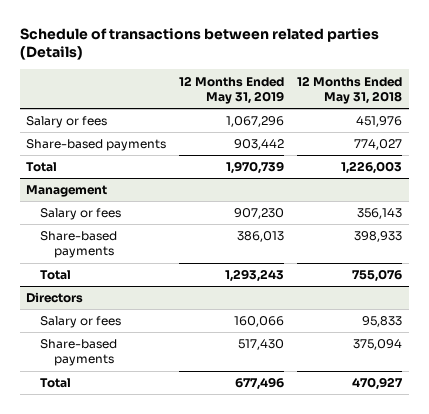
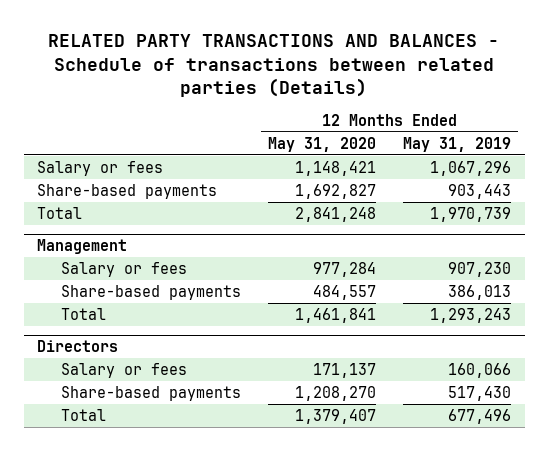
- Schedule of transactions between related parties (Details)
+ RELATED PARTY TRANSACTIONS AND BALANCES - Schedule of transactions between related parties (Details)
- | 12 Months Ended May 31, 2019 | 12 Months Ended May 31, 2018
+ | 12 Months Ended May 31, 2020 | 12 Months Ended May 31, 2019
- Share-based payments | 903,442 | 774,027
+ Share-based payments | 1,692,827 | 903,443

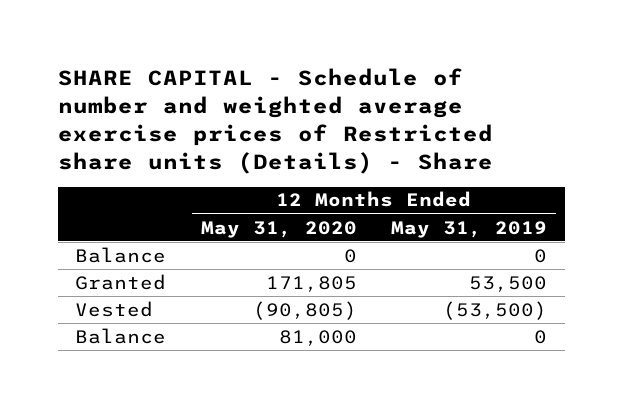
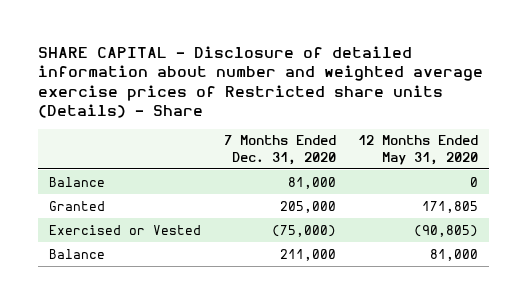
- SHARE CAPITAL - Schedule of number and weighted average exercise prices of Restricted share units (Details) - Share
+ SHARE CAPITAL - Disclosure of detailed information about number and weighted average exercise prices of Restricted share units (Details) - Share
- | 12 Months Ended May 31, 2020 | 12 Months Ended May 31, 2019
+ | 7 Months Ended Dec. 31, 2020 | 12 Months Ended May 31, 2020
- Vested | (90,805) | (53,500)
+ Exercised or Vested | (75,000) | (90,805)

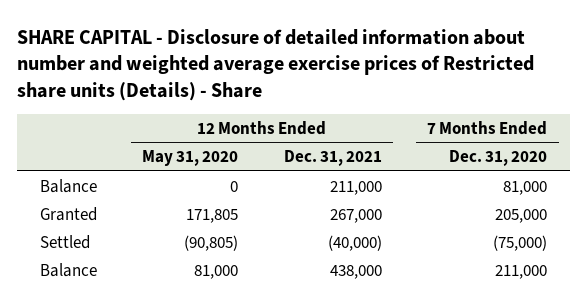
- | 7 Months Ended Dec. 31, 2020 | 12 Months Ended May 31, 2020
+ | 12 Months Ended May 31, 2020 | 12 Months Ended Dec. 31, 2021 | 7 Months Ended Dec. 31, 2020
- Exercised or Vested | (75,000) | (90,805)
+ Settled | (90,805) | (40,000) | (75,000)

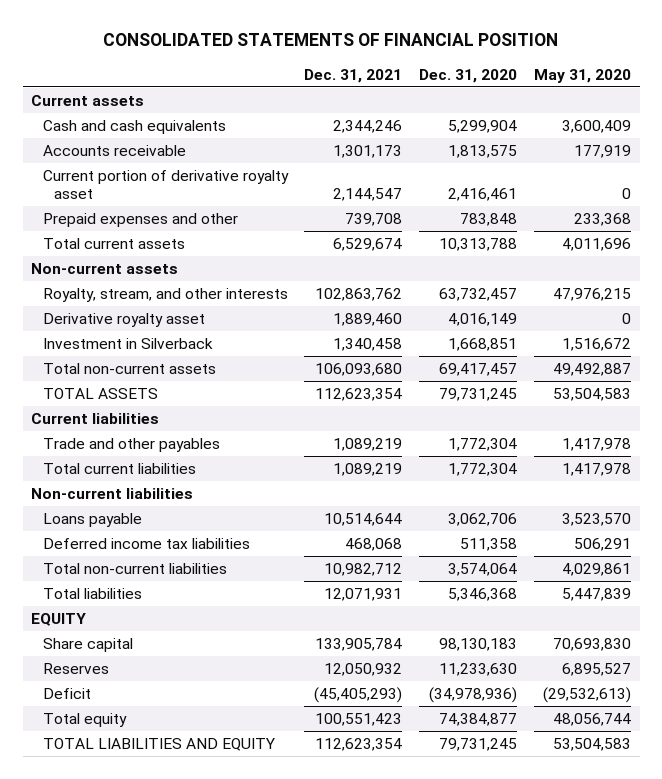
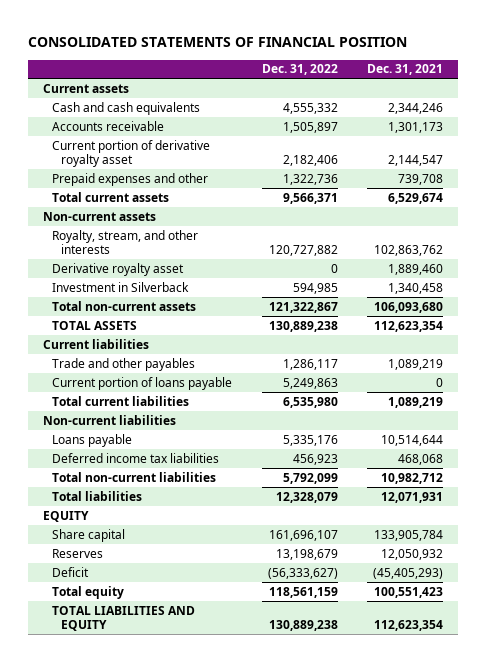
- | Dec. 31, 2021 | Dec. 31, 2020 | May 31, 2020
+ | Dec. 31, 2022 | Dec. 31, 2021
+ Current portion of loans payable | 5,249,863 | 0

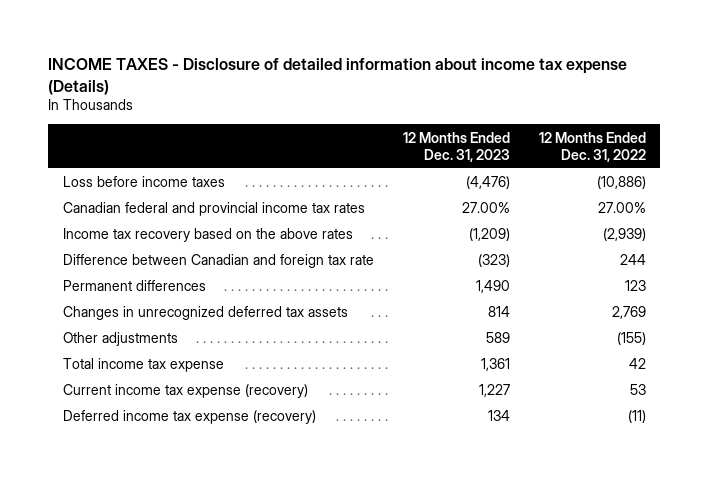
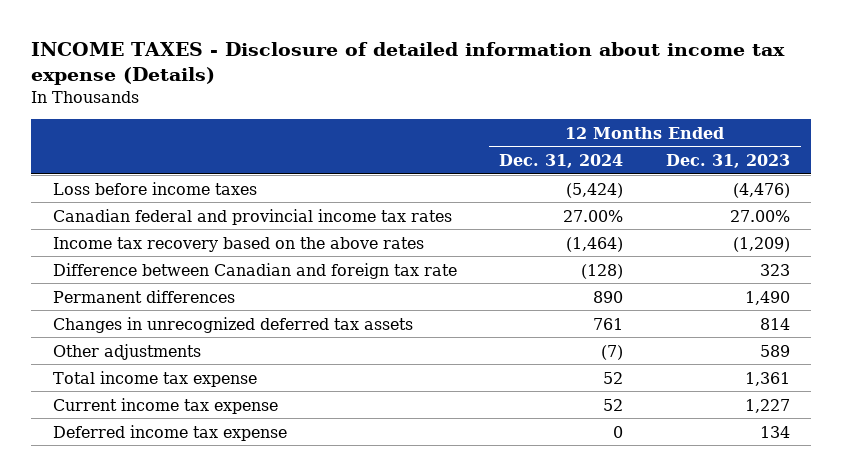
- | 12 Months Ended Dec. 31, 2023 | 12 Months Ended Dec. 31, 2022
+ | 12 Months Ended Dec. 31, 2024 | 12 Months Ended Dec. 31, 2023
- Difference between Canadian and foreign tax rate | (323) | 244
+ Difference between Canadian and foreign tax rate | (128) | 323
- Current income tax expense (recovery) | 1,227 | 53
- Deferred income tax expense (recovery) | 134 | (11)
+ Current income tax expense | 52 | 1,227
+ Deferred income tax expense | 0 | 134

